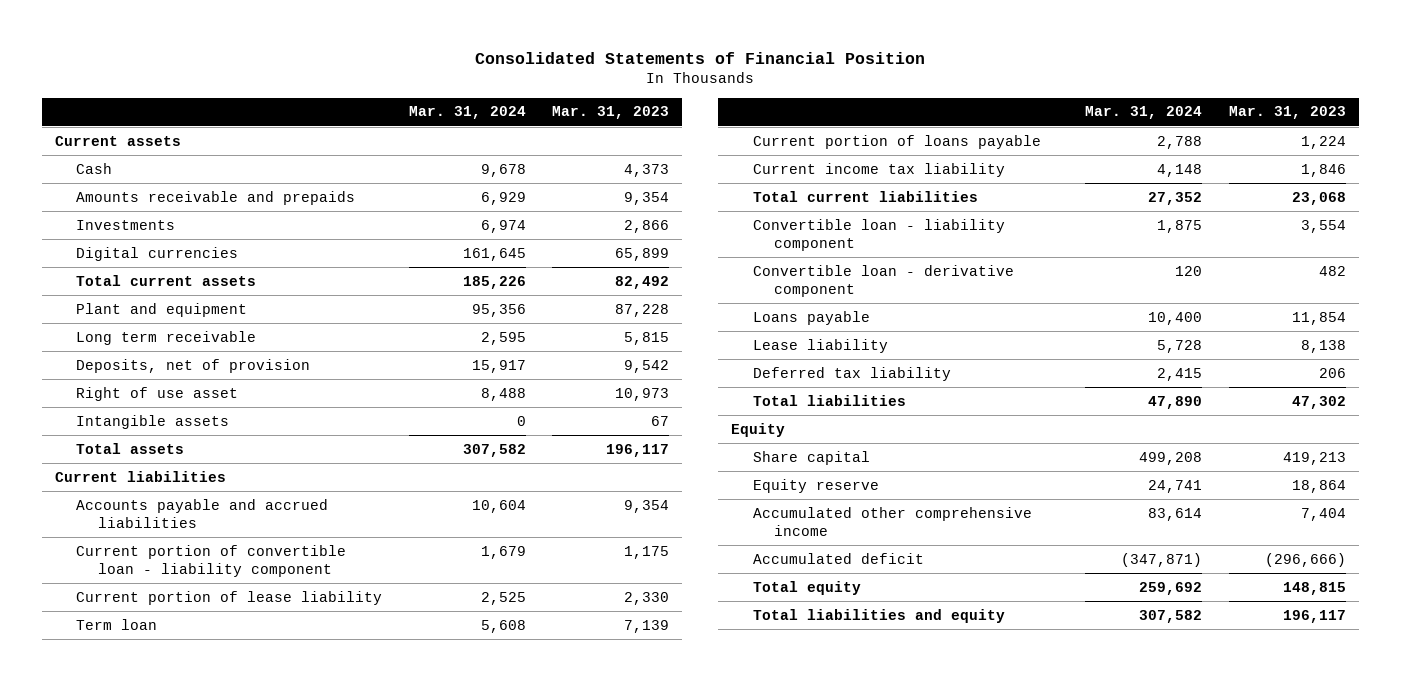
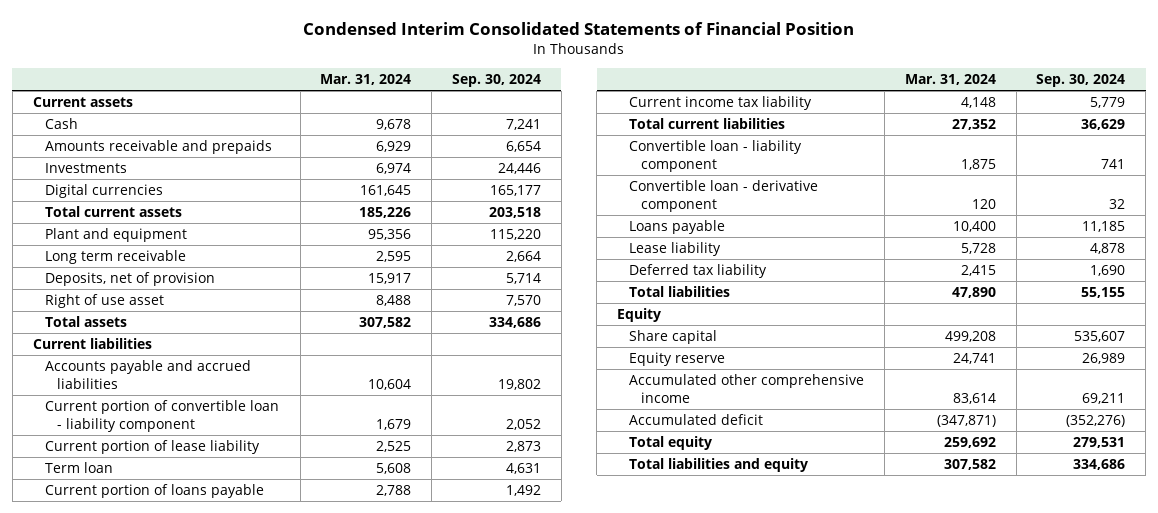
- Consolidated Statements of Financial Position
+ Condensed Interim Consolidated Statements of Financial Position
- | Mar. 31, 2024 | Mar. 31, 2023
+ | Mar. 31, 2024 | Sep. 30, 2024
- Intangible assets | 0 | 67

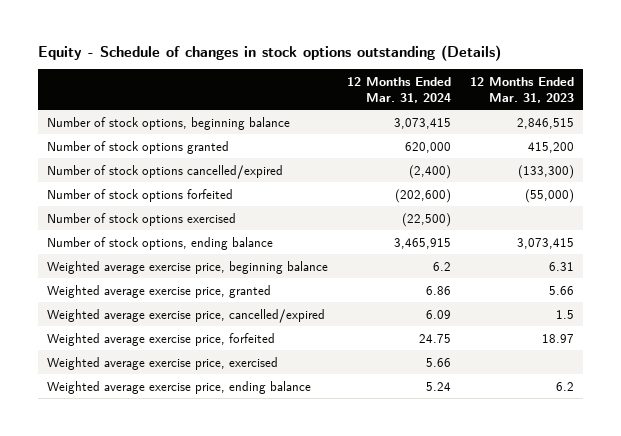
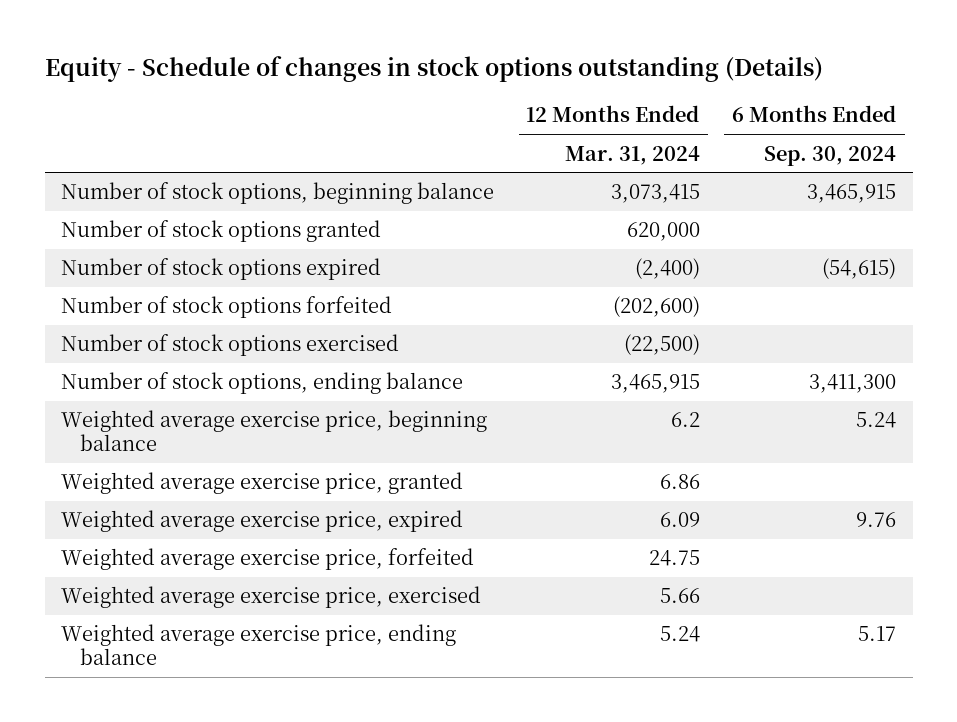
- | 12 Months Ended Mar. 31, 2024 | 12 Months Ended Mar. 31, 2023
+ | 12 Months Ended Mar. 31, 2024 | 6 Months Ended Sep. 30, 2024
- Number of stock options cancelled/expired | (2,400) | (133,300)
+ Number of stock options expired | (2,400) | (54,615)
- Weighted average exercise price, cancelled/expired | 6.09 | 1.5
+ Weighted average exercise price, expired | 6.09 | 9.76

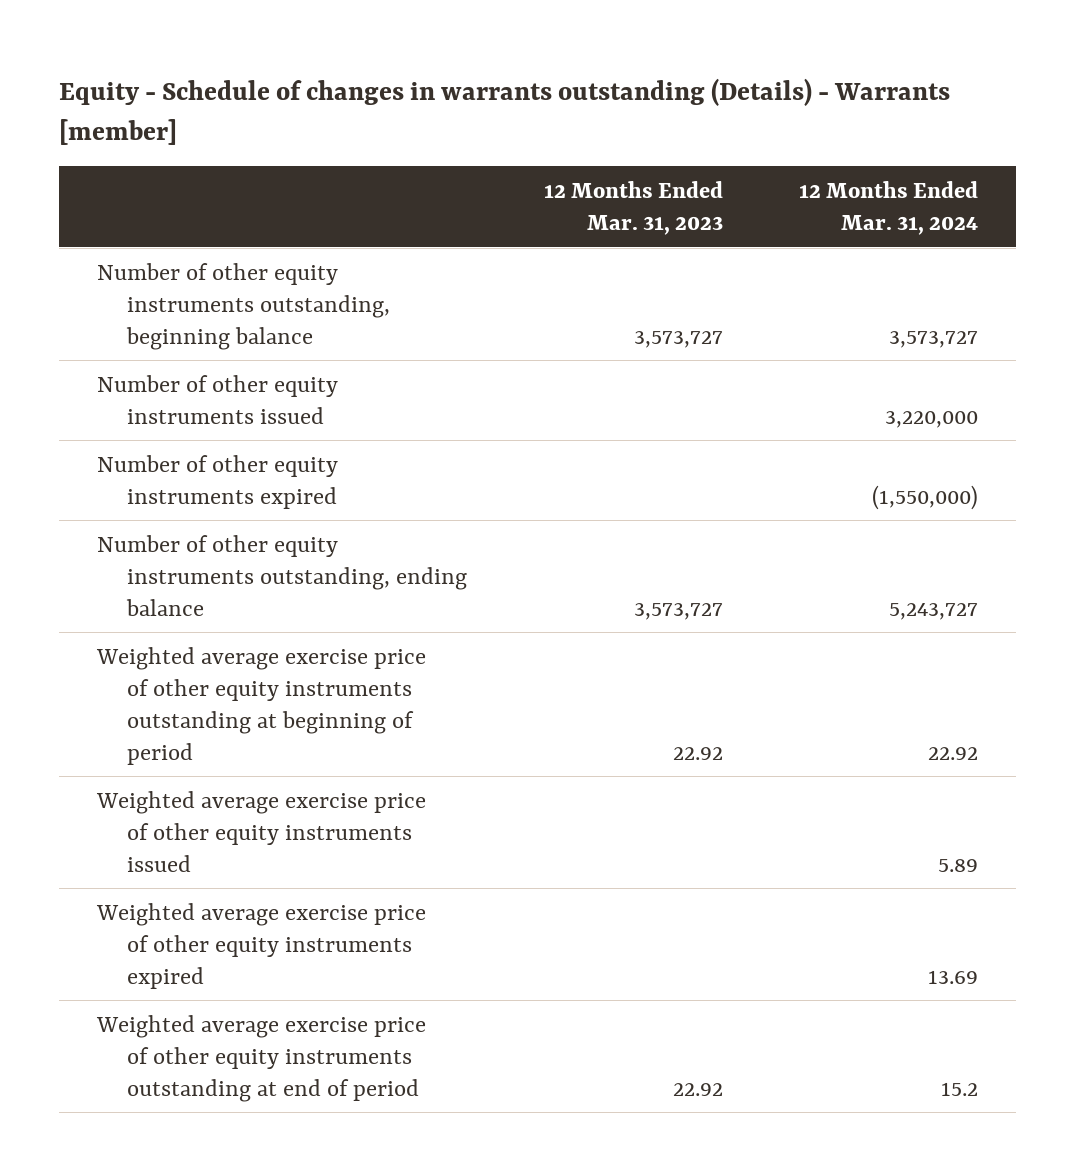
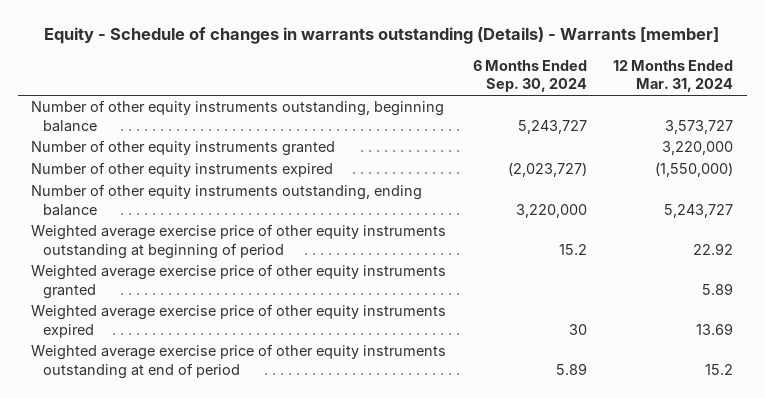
- | 12 Months Ended Mar. 31, 2023 | 12 Months Ended Mar. 31, 2024
+ | 6 Months Ended Sep. 30, 2024 | 12 Months Ended Mar. 31, 2024
- Number of other equity instruments issued | | 3,220,000
+ Number of other equity instruments granted | | 3,220,000
- Weighted average exercise price of other equity instruments issued | | 5.89
+ Weighted average exercise price of other equity instruments granted | | 5.89

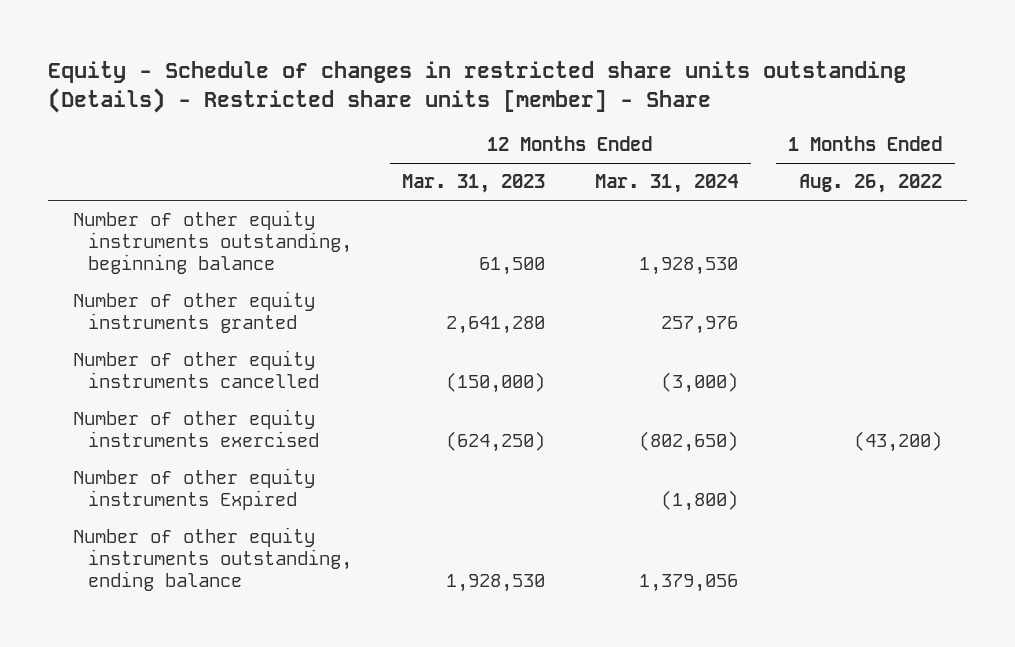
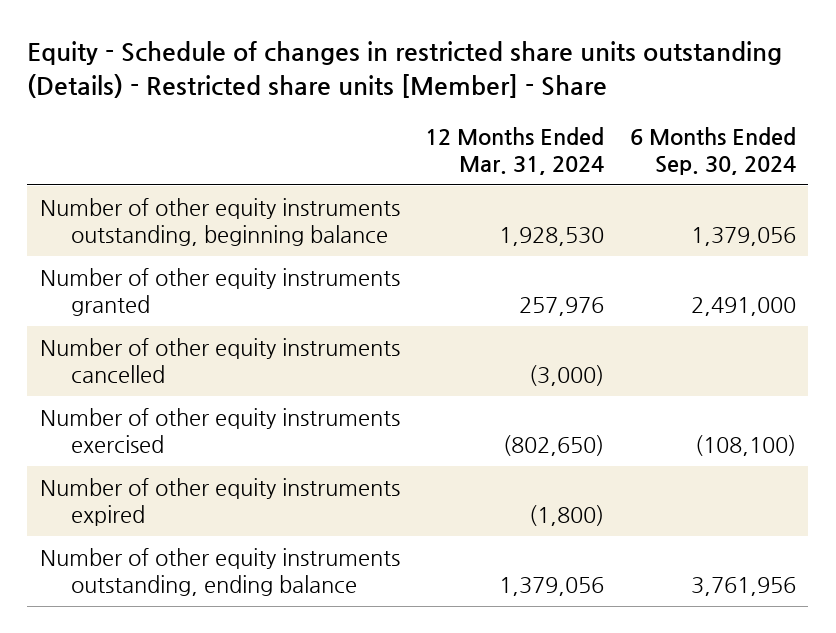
- Equity - Schedule of changes in restricted share units outstanding (Details) - Restricted share units [member] - Share
+ Equity - Schedule of changes in restricted share units outstanding (Details) - Restricted share units [Member] - Share
- | 12 Months Ended Mar. 31, 2023 | 12 Months Ended Mar. 31, 2024 | 1 Months Ended Aug. 26, 2022
+ | 12 Months Ended Mar. 31, 2024 | 6 Months Ended Sep. 30, 2024
- Number of other equity instruments Expired | | (1,800) |
+ Number of other equity instruments expired | (1,800) |

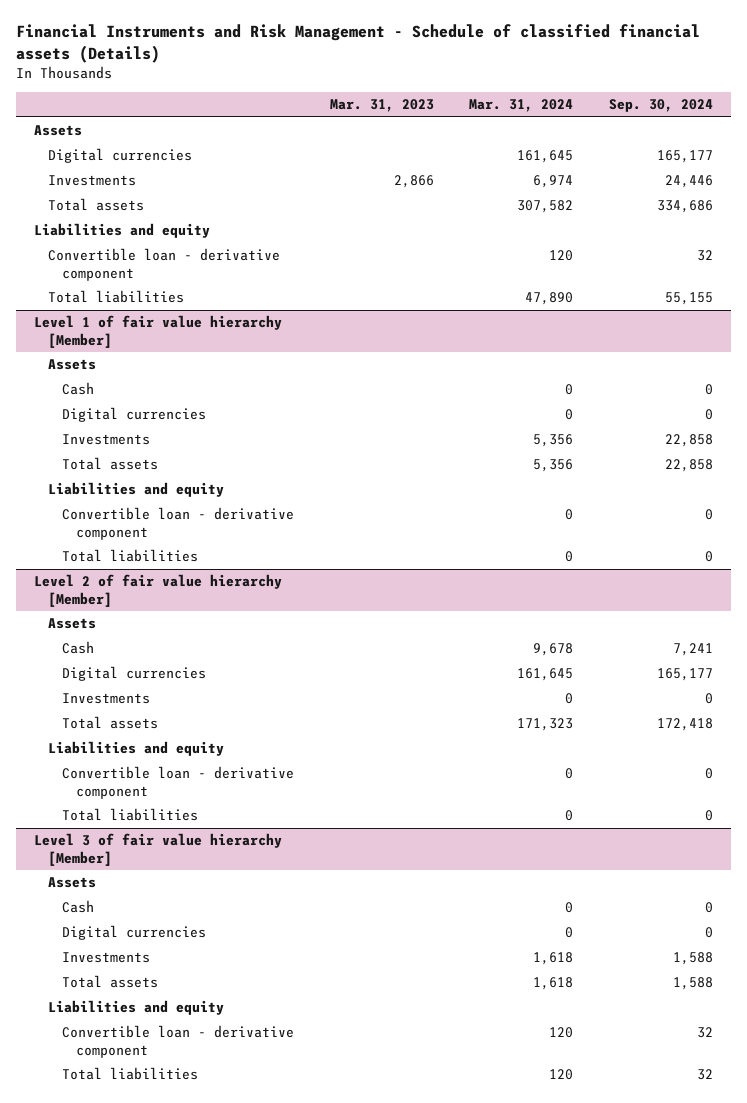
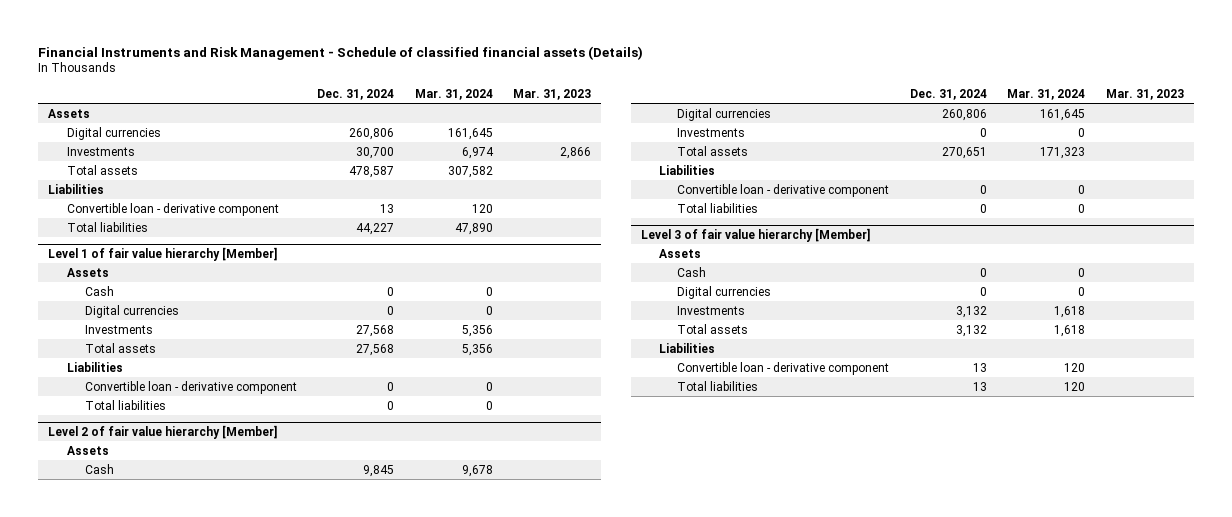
- | Mar. 31, 2023 | Mar. 31, 2024 | Sep. 30, 2024
+ | Dec. 31, 2024 | Mar. 31, 2024 | Mar. 31, 2023
- Liabilities and equity
+ Liabilities
@ Level 1 of fair value hierarchy [Member]
- Liabilities and equity
+ Liabilities
@ Level 2 of fair value hierarchy [Member]
- Liabilities and equity
+ Liabilities
@ Level 3 of fair value hierarchy [Member]
- Liabilities and equity
+ Liabilities

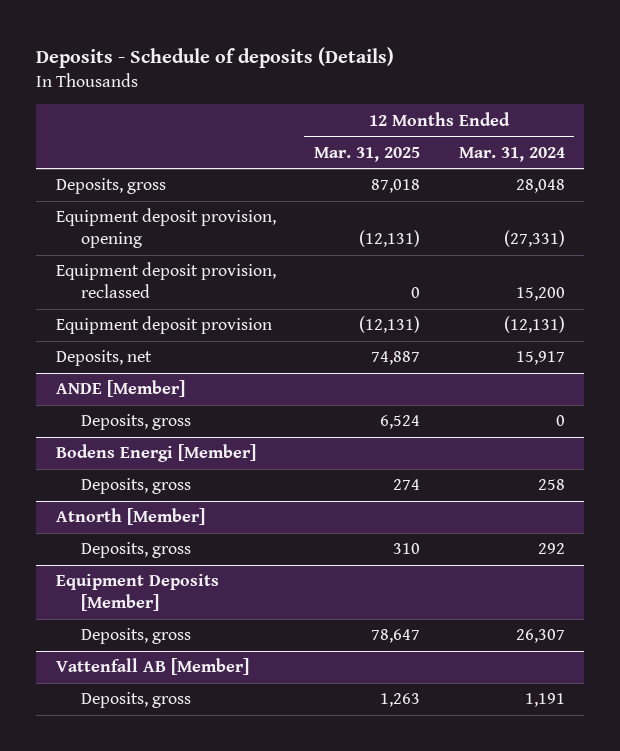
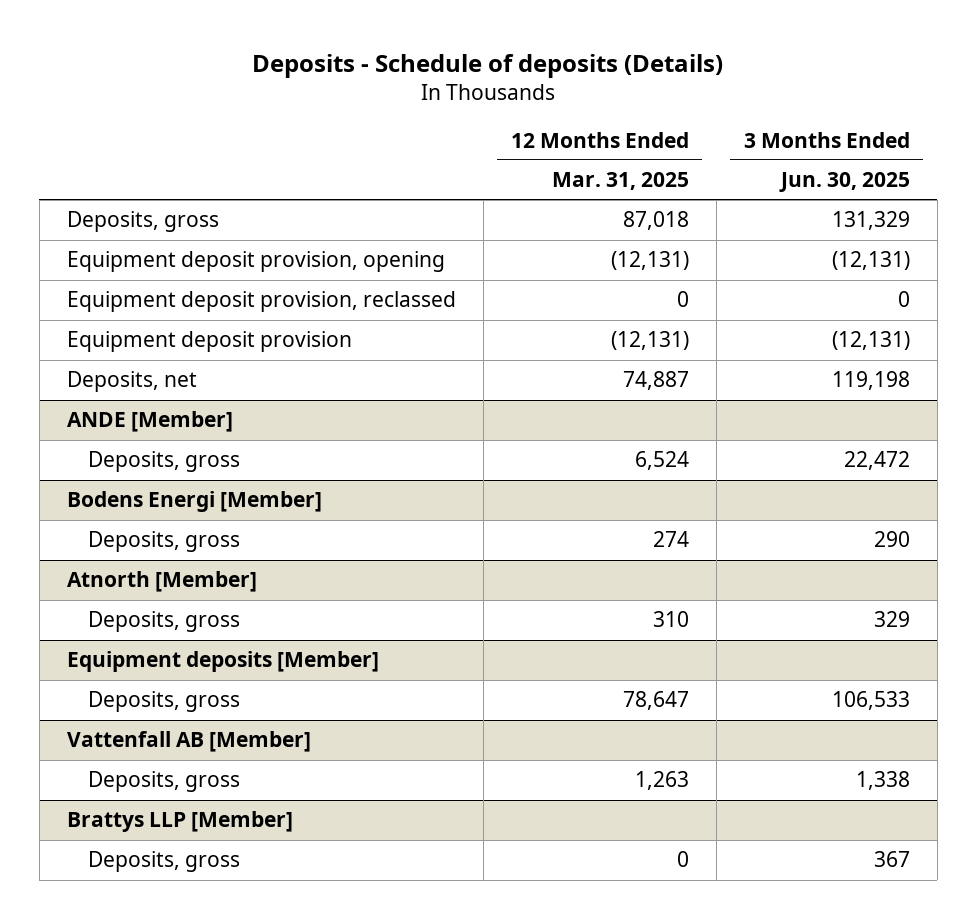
- | 12 Months Ended Mar. 31, 2025 | 12 Months Ended Mar. 31, 2024
+ | 12 Months Ended Mar. 31, 2025 | 3 Months Ended Jun. 30, 2025
- Equipment Deposits [Member]
+ Equipment deposits [Member]
+ Brattys LLP [Member]
+ Deposits, gross | 0 | 367

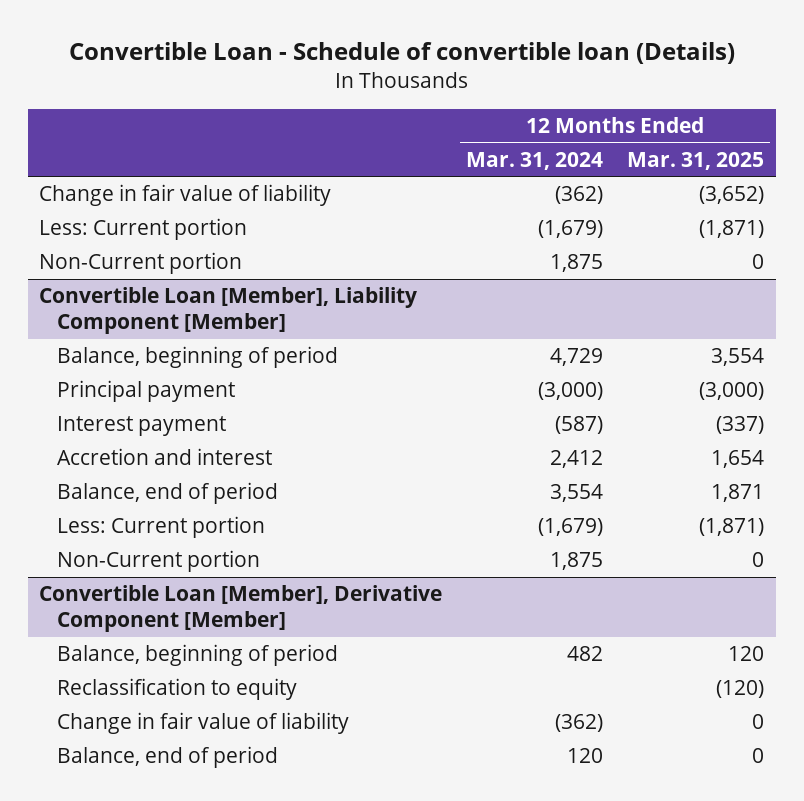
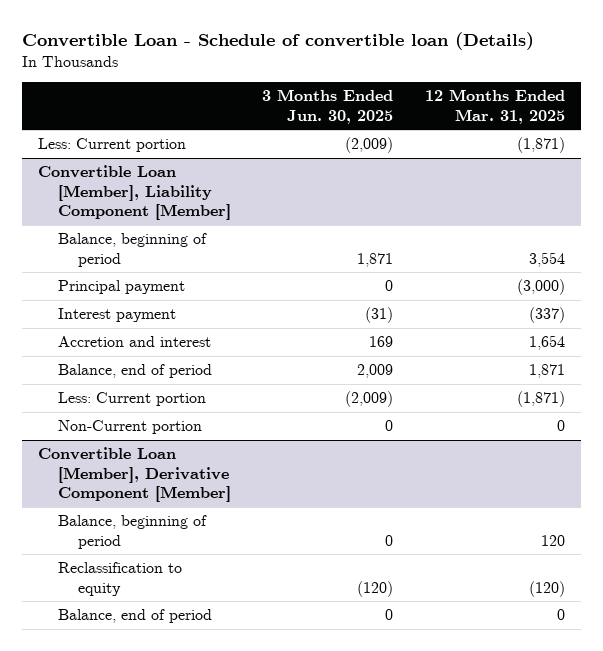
- | 12 Months Ended Mar. 31, 2024 | 12 Months Ended Mar. 31, 2025
+ | 3 Months Ended Jun. 30, 2025 | 12 Months Ended Mar. 31, 2025
- Change in fair value of liability | (362) | (3,652)
- Non-Current portion | 1,875 | 0
@ Convertible Loan [Member], Derivative Component [Member]
- Change in fair value of liability | (362) | 0

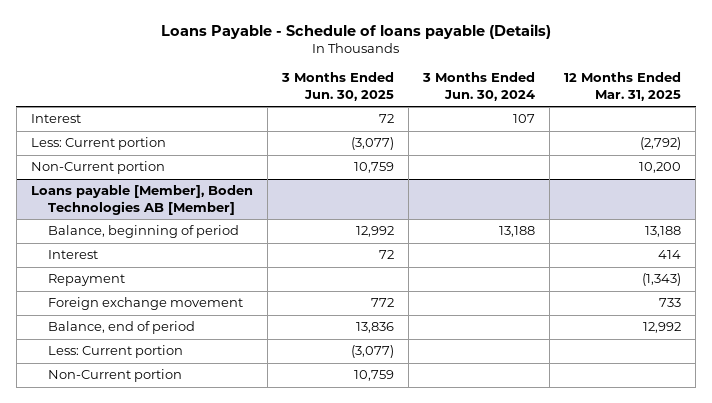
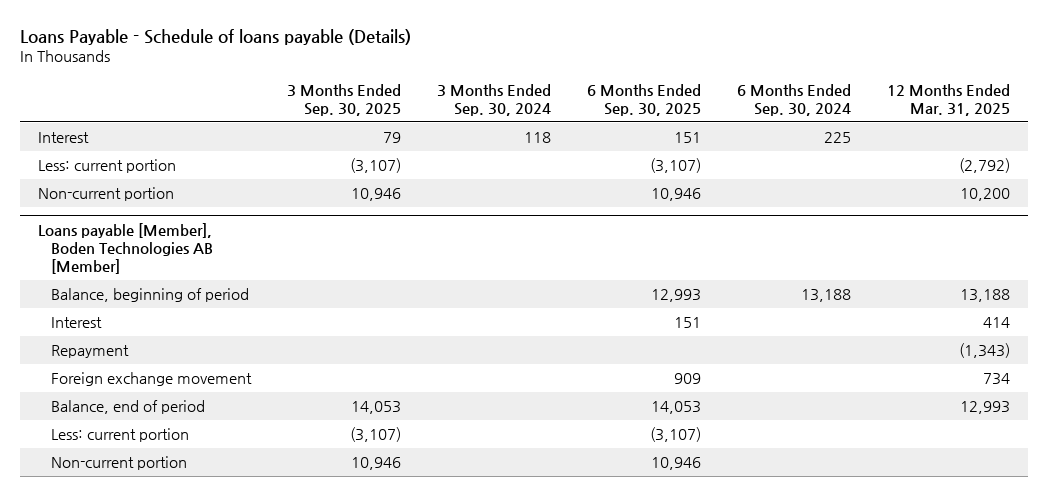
- | 3 Months Ended Jun. 30, 2025 | 3 Months Ended Jun. 30, 2024 | 12 Months Ended Mar. 31, 2025
+ | 3 Months Ended Sep. 30, 2025 | 3 Months Ended Sep. 30, 2024 | 6 Months Ended Sep. 30, 2025 | 6 Months Ended Sep. 30, 2024 | 12 Months Ended Mar. 31, 2025
- Less: Current portion | (3,077) | | (2,792)
- Non-Current portion | 10,759 | | 10,200
+ Less: current portion | (3,107) | | (3,107) | | (2,792)
+ Non-current portion | 10,946 | | 10,946 | | 10,200
@ Loans payable [Member], Boden Technologies AB [Member]
- Foreign exchange movement | 772 | | 733
- Balance, end of period | 13,836 | | 12,992
- Less: Current portion | (3,077) | |
- Non-Current portion | 10,759 | |
+ Foreign exchange movement | | | 909 | | 734
+ Balance, end of period | 14,053 | | 14,053 | | 12,993
+ Less: current portion | (3,107) | | (3,107) | |
+ Non-current portion | 10,946 | | 10,946 | |

